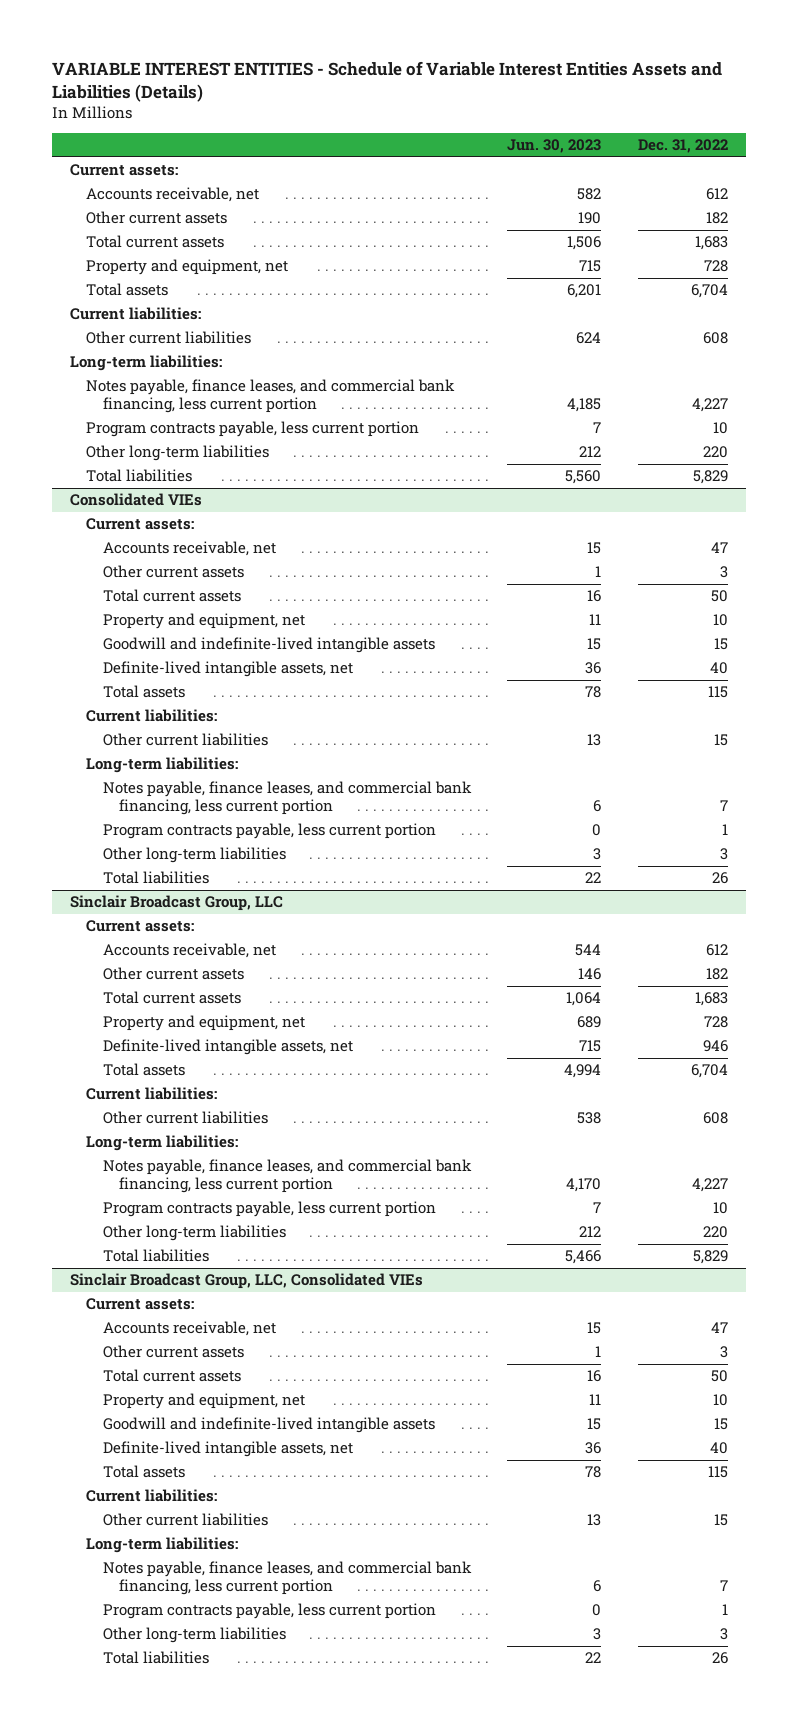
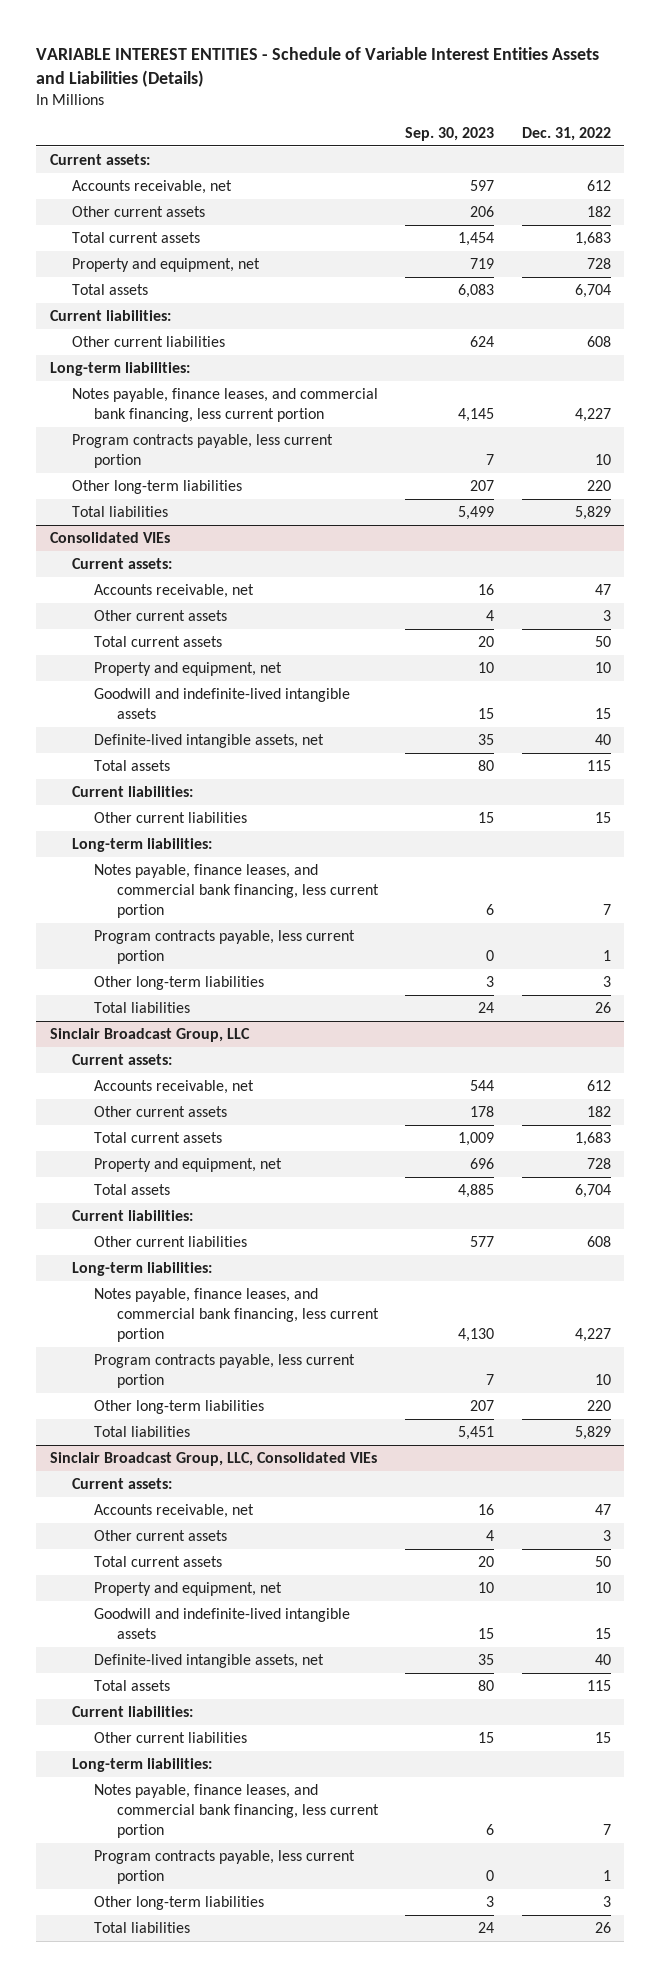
- | Jun. 30, 2023 | Dec. 31, 2022
+ | Sep. 30, 2023 | Dec. 31, 2022
@ Sinclair Broadcast Group, LLC
- Definite-lived intangible assets, net | 715 | 946

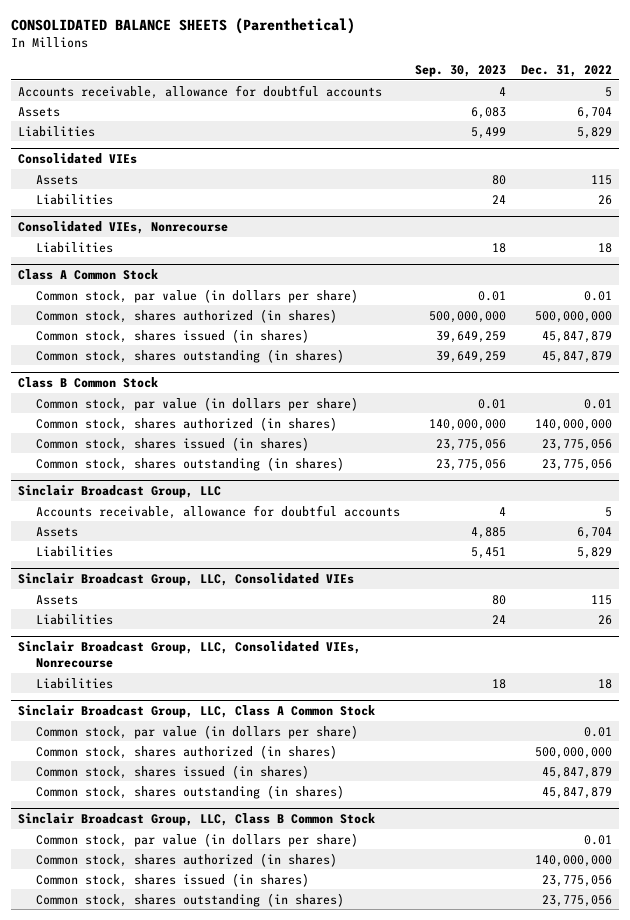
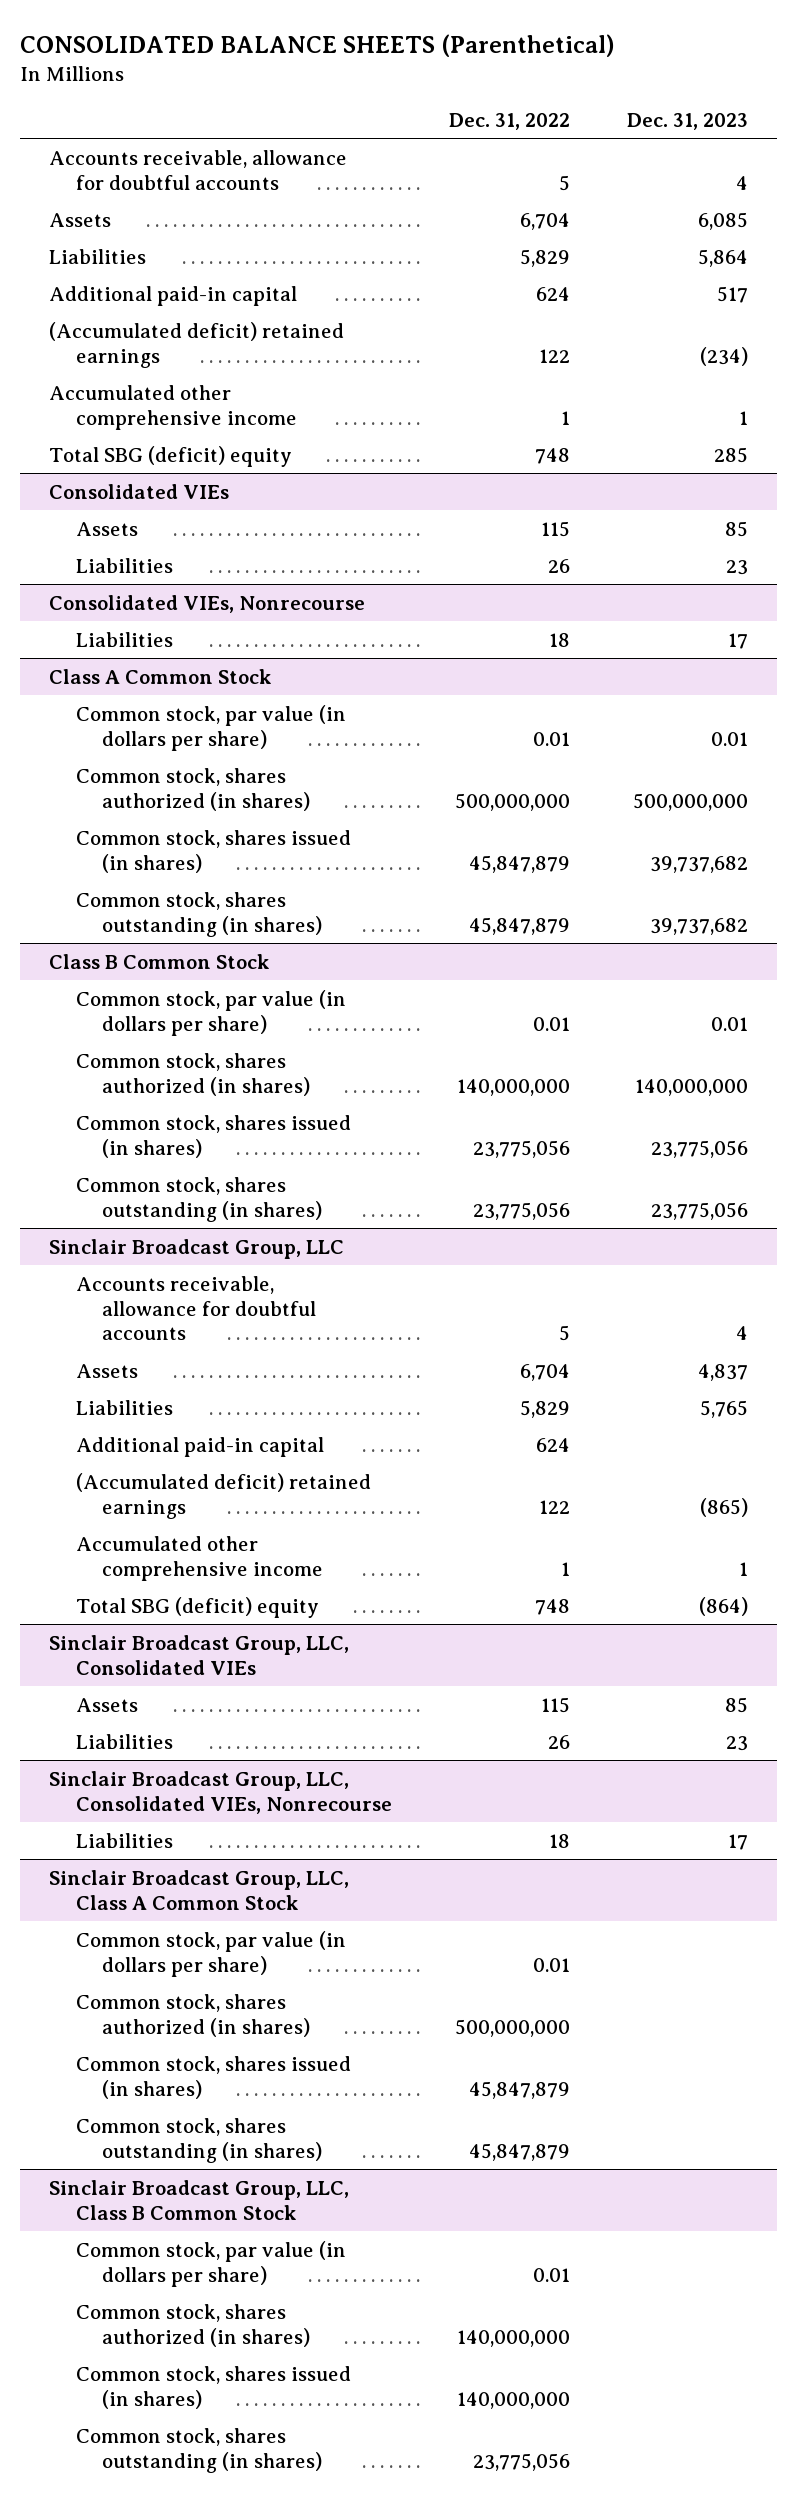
- | Sep. 30, 2023 | Dec. 31, 2022
+ | Dec. 31, 2022 | Dec. 31, 2023
+ Additional paid-in capital | 624 | 517
+ (Accumulated deficit) retained earnings | 122 | (234)
+ Accumulated other comprehensive income | 1 | 1
+ Total SBG (deficit) equity | 748 | 285
@ Sinclair Broadcast Group, LLC
+ Additional paid-in capital | 624 |
+ (Accumulated deficit) retained earnings | 122 | (865)
+ Accumulated other comprehensive income | 1 | 1
+ Total SBG (deficit) equity | 748 | (864)
@ Sinclair Broadcast Group, LLC, Class B Common Stock
- Common stock, shares issued (in shares) | | 23,775,056
+ Common stock, shares issued (in shares) | 140,000,000 |

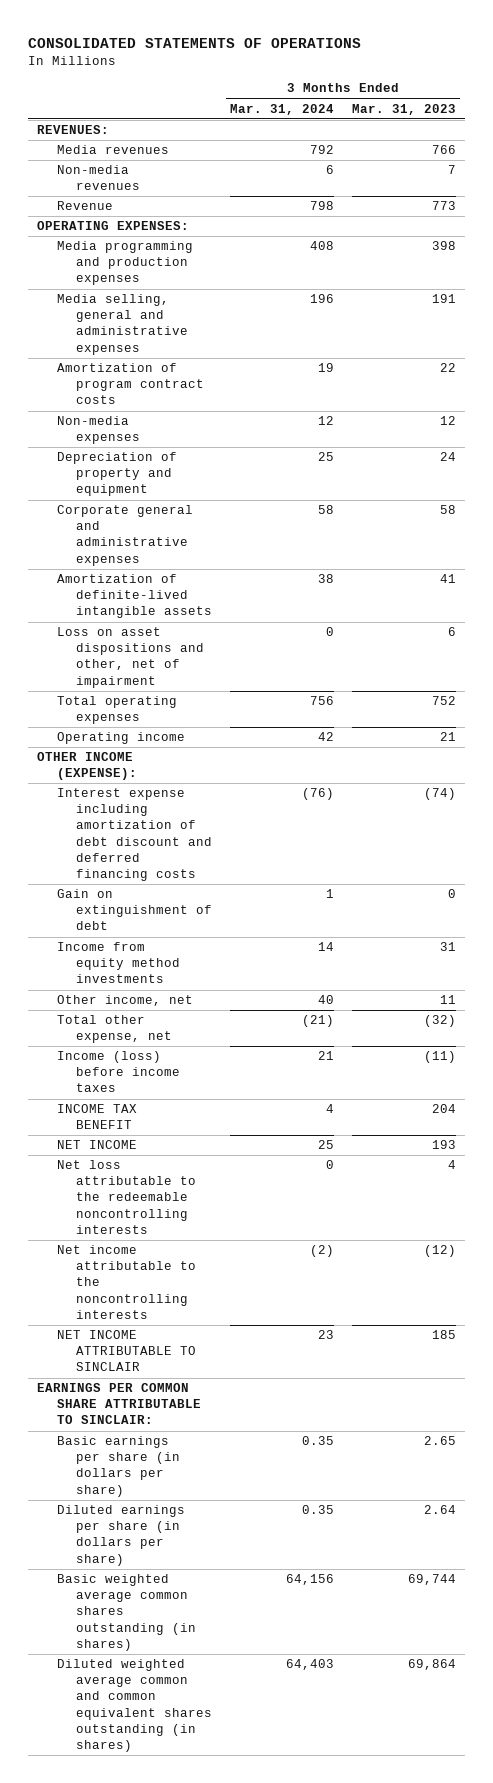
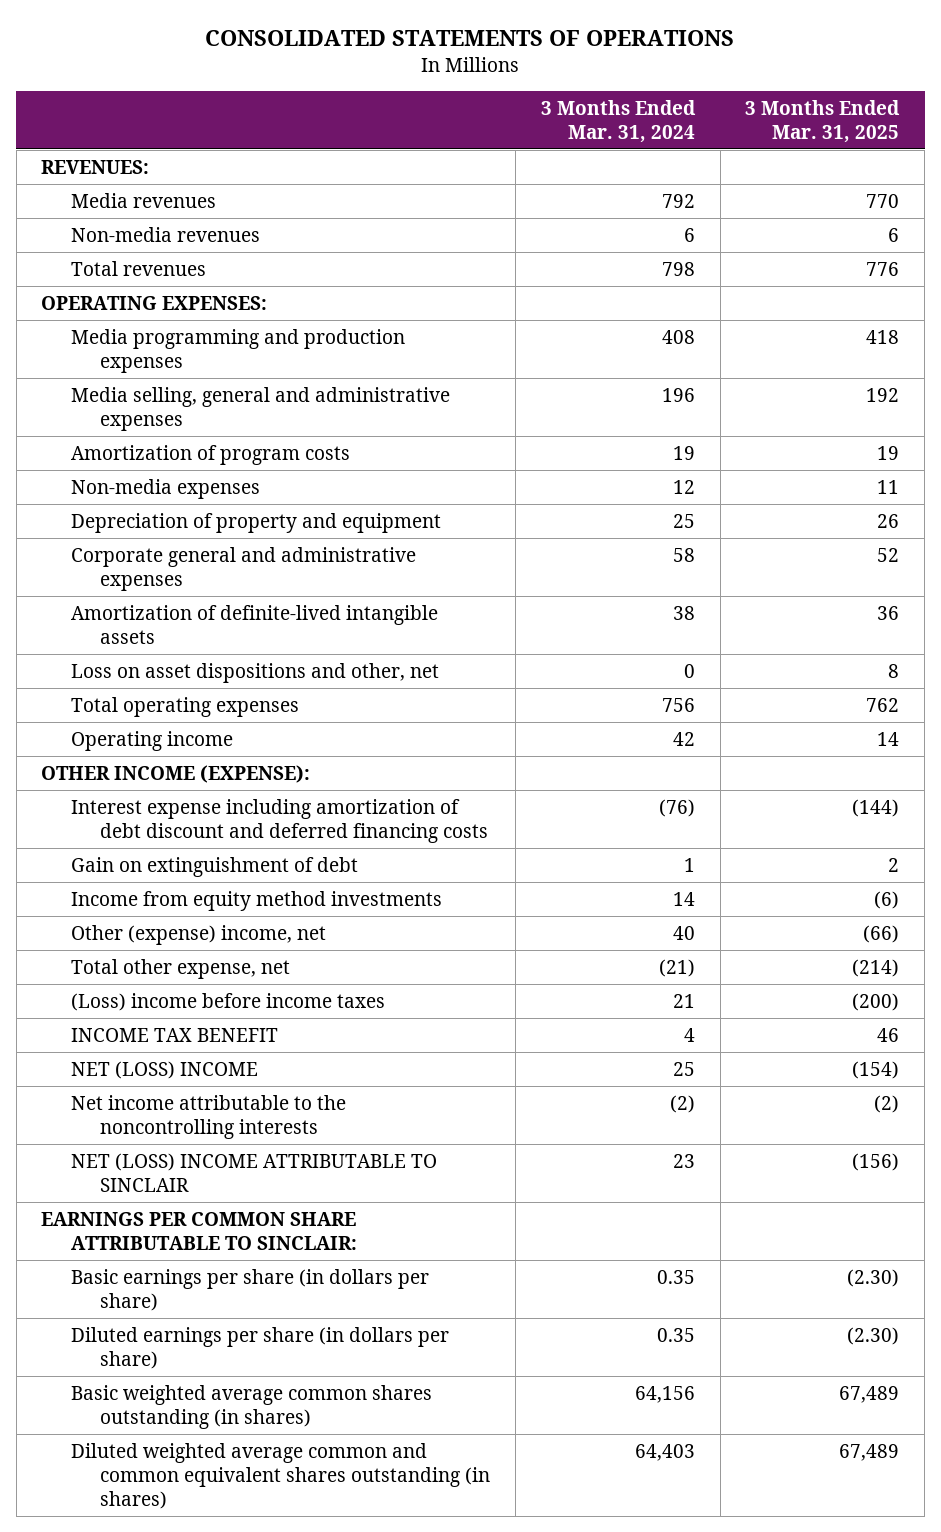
- | 3 Months Ended Mar. 31, 2024 | 3 Months Ended Mar. 31, 2023
+ | 3 Months Ended Mar. 31, 2024 | 3 Months Ended Mar. 31, 2025
- Revenue | 798 | 773
+ Total revenues | 798 | 776
- Amortization of program contract costs | 19 | 22
+ Amortization of program costs | 19 | 19
- Loss on asset dispositions and other, net of impairment | 0 | 6
+ Loss on asset dispositions and other, net | 0 | 8
- Other income, net | 40 | 11
+ Other (expense) income, net | 40 | (66)
- Income (loss) before income taxes | 21 | (11)
+ (Loss) income before income taxes | 21 | (200)
- NET INCOME | 25 | 193
- Net loss attributable to the redeemable noncontrolling interests | 0 | 4
+ NET (LOSS) INCOME | 25 | (154)
- NET INCOME ATTRIBUTABLE TO SINCLAIR | 23 | 185
+ NET (LOSS) INCOME ATTRIBUTABLE TO SINCLAIR | 23 | (156)

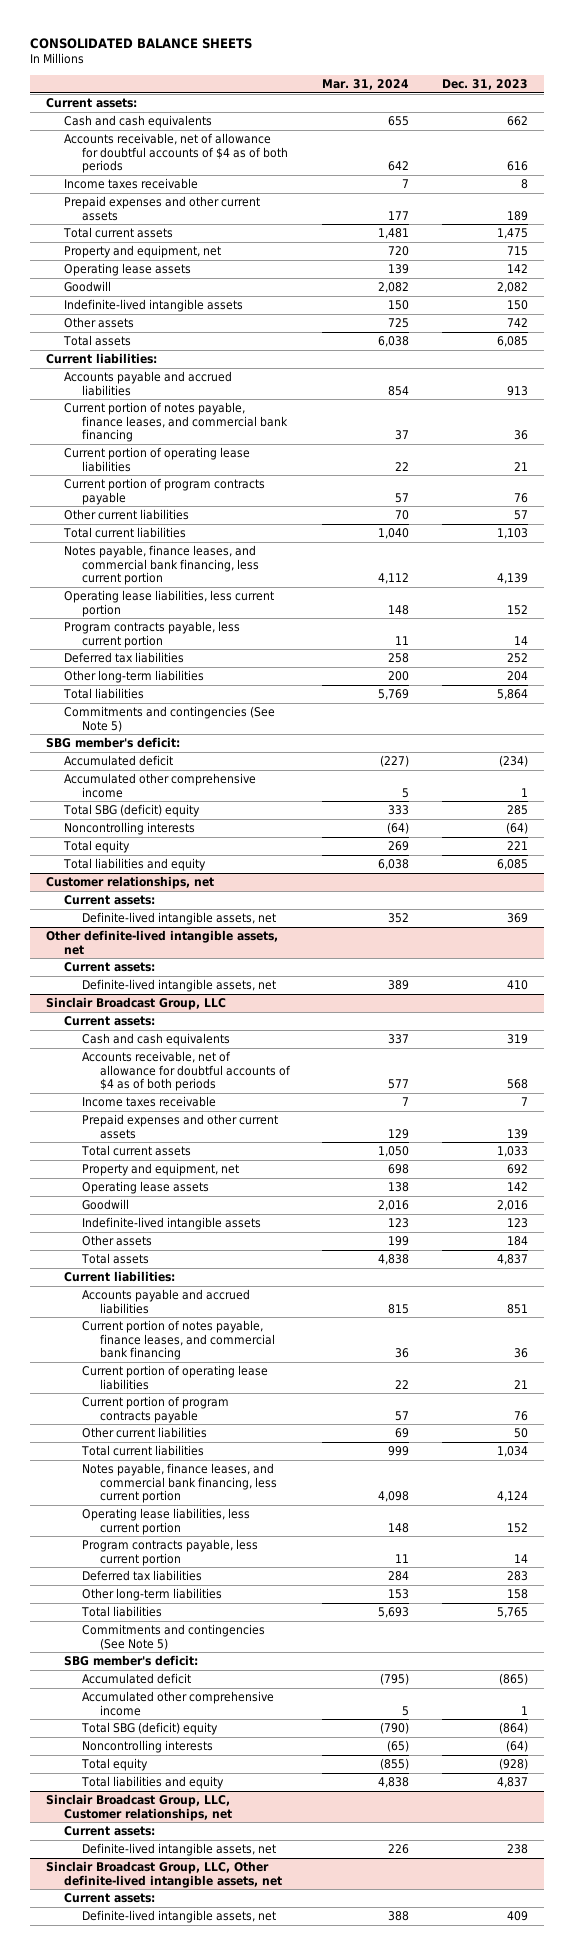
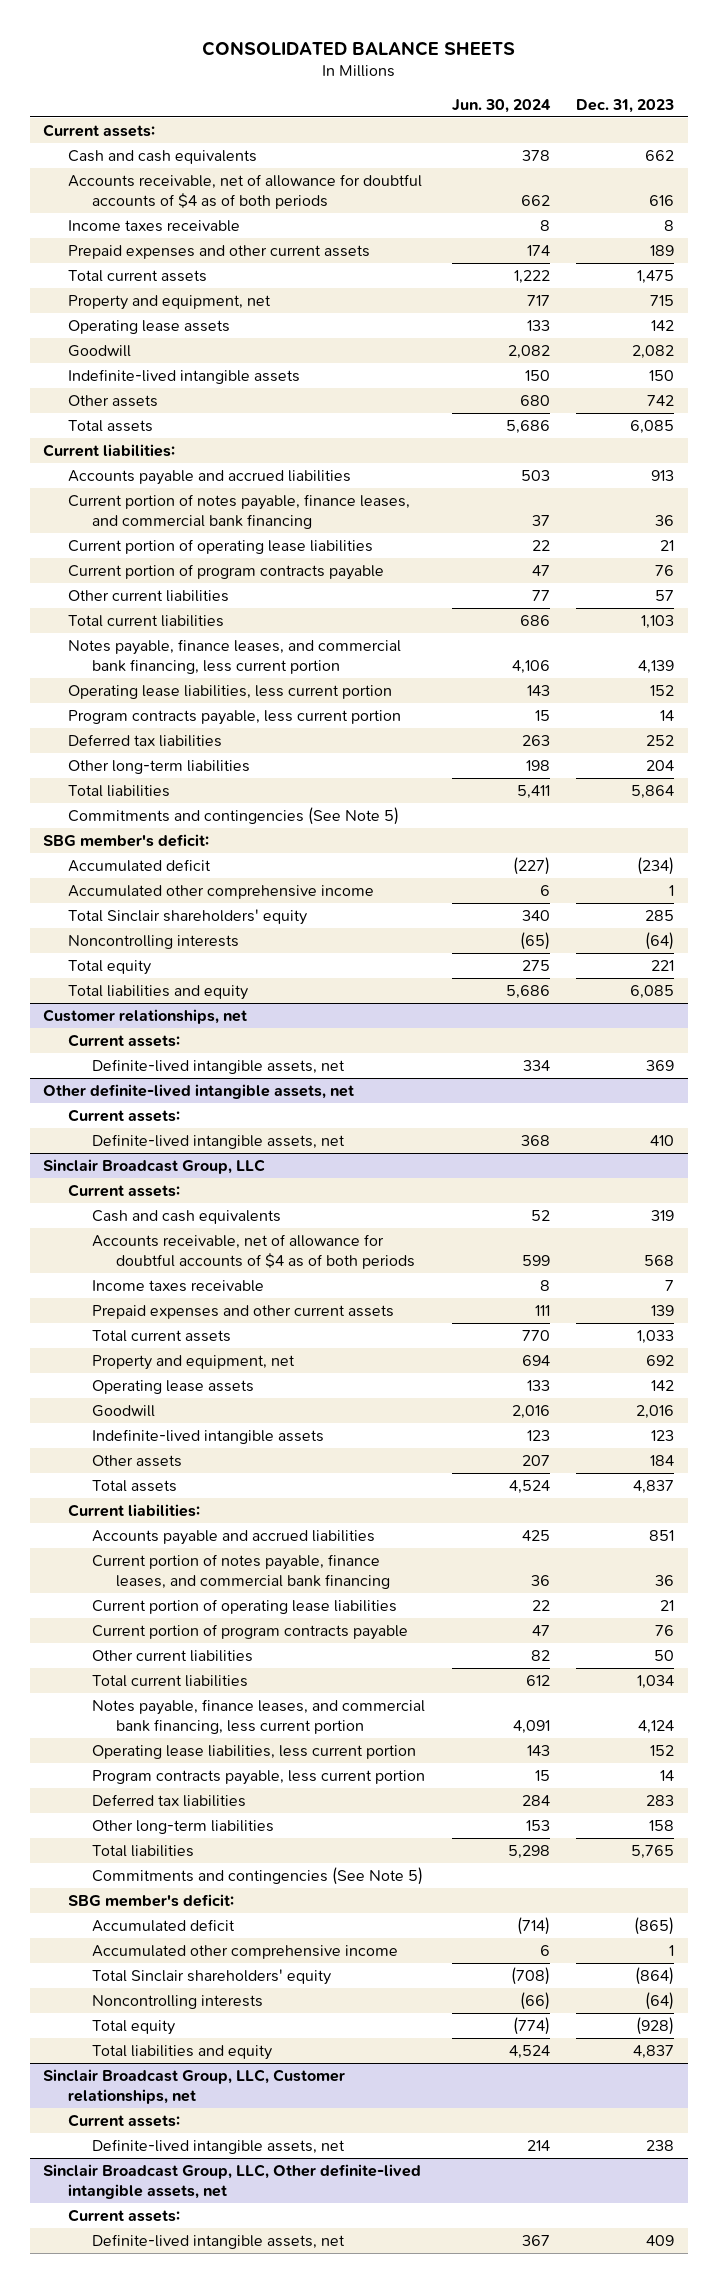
- | Mar. 31, 2024 | Dec. 31, 2023
+ | Jun. 30, 2024 | Dec. 31, 2023
- Total SBG (deficit) equity | 333 | 285
+ Total Sinclair shareholders' equity | 340 | 285
@ Sinclair Broadcast Group, LLC
- Total SBG (deficit) equity | (790) | (864)
+ Total Sinclair shareholders' equity | (708) | (864)

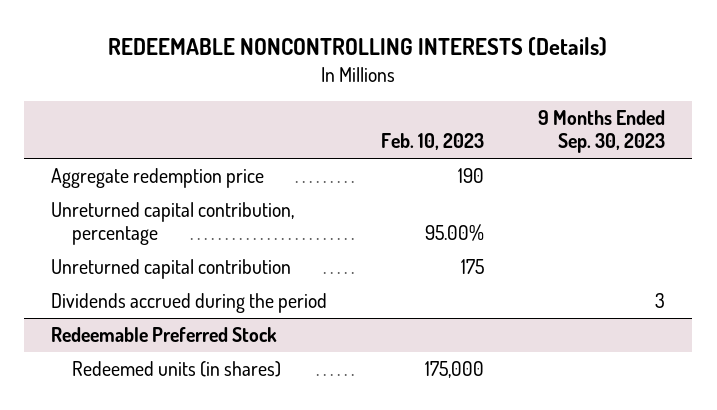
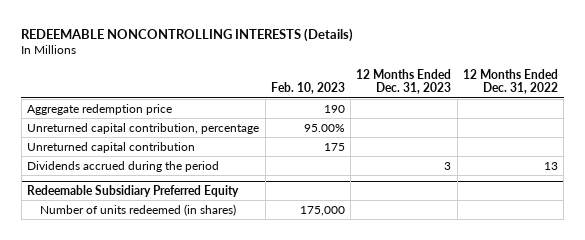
- | Feb. 10, 2023 | 9 Months Ended Sep. 30, 2023
+ | Feb. 10, 2023 | 12 Months Ended Dec. 31, 2023 | 12 Months Ended Dec. 31, 2022
- Redeemable Preferred Stock
- Redeemed units (in shares) | 175,000 |
+ Redeemable Subsidiary Preferred Equity
+ Number of units redeemed (in shares) | 175,000 | |

